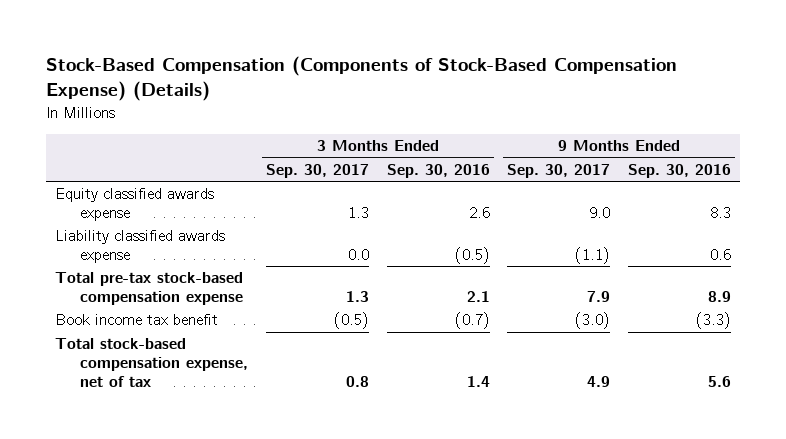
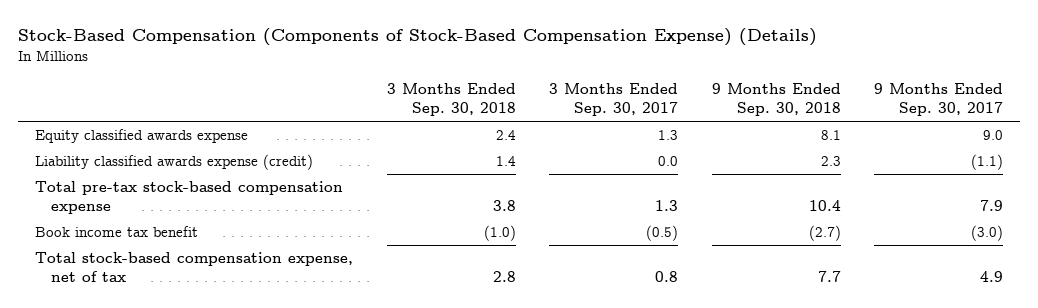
- | 3 Months Ended Sep. 30, 2017 | 3 Months Ended Sep. 30, 2016 | 9 Months Ended Sep. 30, 2017 | 9 Months Ended Sep. 30, 2016
+ | 3 Months Ended Sep. 30, 2018 | 3 Months Ended Sep. 30, 2017 | 9 Months Ended Sep. 30, 2018 | 9 Months Ended Sep. 30, 2017
- Liability classified awards expense | 0.0 | (0.5) | (1.1) | 0.6
+ Liability classified awards expense (credit) | 1.4 | 0.0 | 2.3 | (1.1)

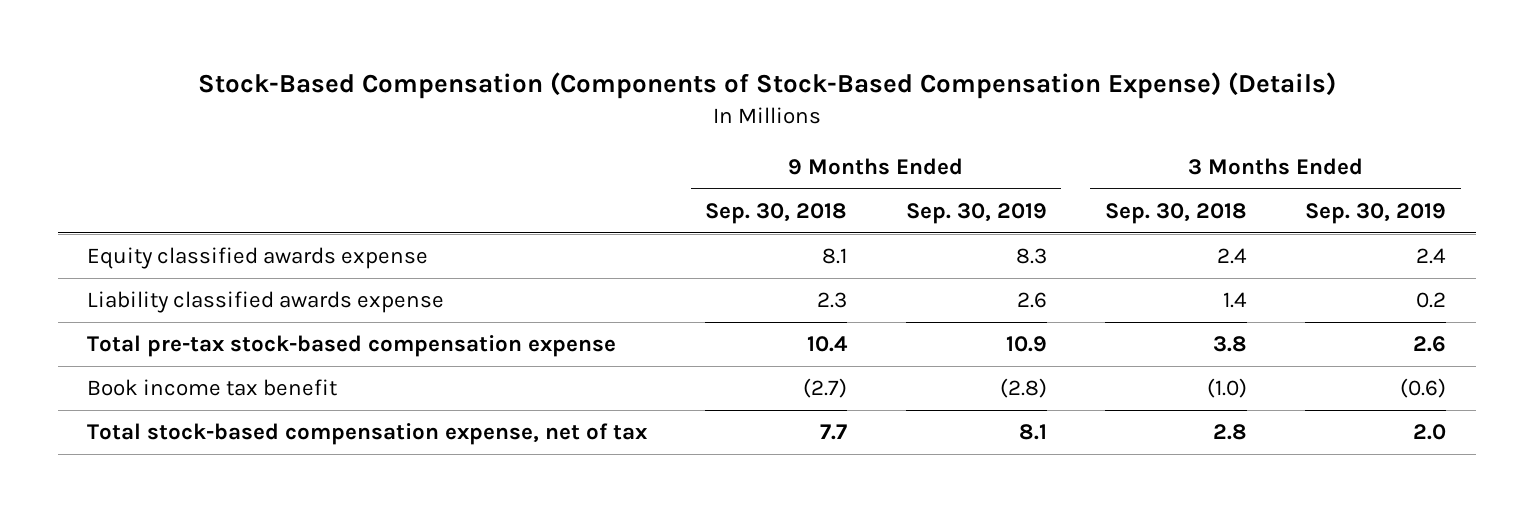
- | 3 Months Ended Sep. 30, 2018 | 3 Months Ended Sep. 30, 2017 | 9 Months Ended Sep. 30, 2018 | 9 Months Ended Sep. 30, 2017
+ | 9 Months Ended Sep. 30, 2018 | 9 Months Ended Sep. 30, 2019 | 3 Months Ended Sep. 30, 2018 | 3 Months Ended Sep. 30, 2019
- Liability classified awards expense (credit) | 1.4 | 0.0 | 2.3 | (1.1)
+ Liability classified awards expense | 2.3 | 2.6 | 1.4 | 0.2

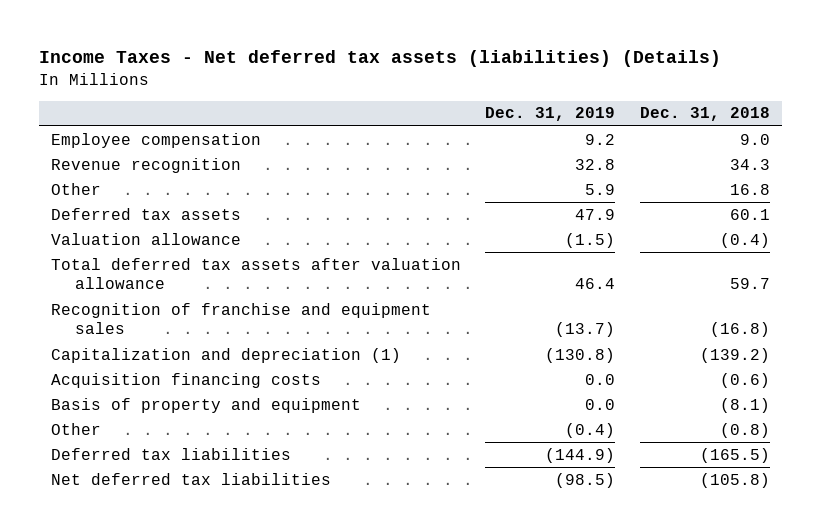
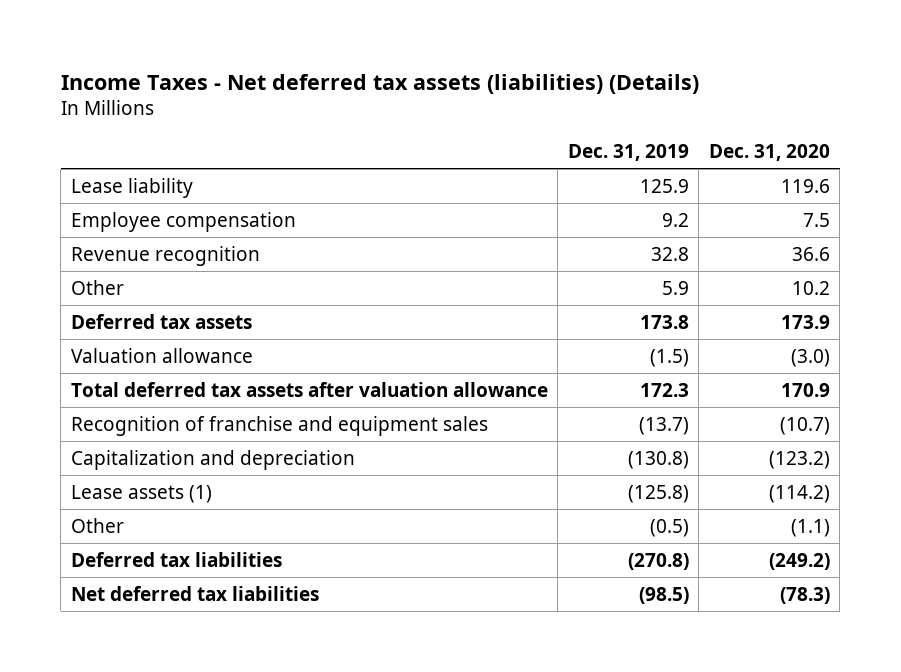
- | Dec. 31, 2019 | Dec. 31, 2018
+ | Dec. 31, 2019 | Dec. 31, 2020
+ Lease liability | 125.9 | 119.6
- Deferred tax assets | 47.9 | 60.1
+ Deferred tax assets | 173.8 | 173.9
- Total deferred tax assets after valuation allowance | 46.4 | 59.7
+ Total deferred tax assets after valuation allowance | 172.3 | 170.9
- Capitalization and depreciation (1) | (130.8) | (139.2)
- Acquisition financing costs | 0.0 | (0.6)
- Basis of property and equipment | 0.0 | (8.1)
- Other | (0.4) | (0.8)
- Deferred tax liabilities | (144.9) | (165.5)
+ Capitalization and depreciation | (130.8) | (123.2)
+ Lease assets (1) | (125.8) | (114.2)
+ Other | (0.5) | (1.1)
+ Deferred tax liabilities | (270.8) | (249.2)

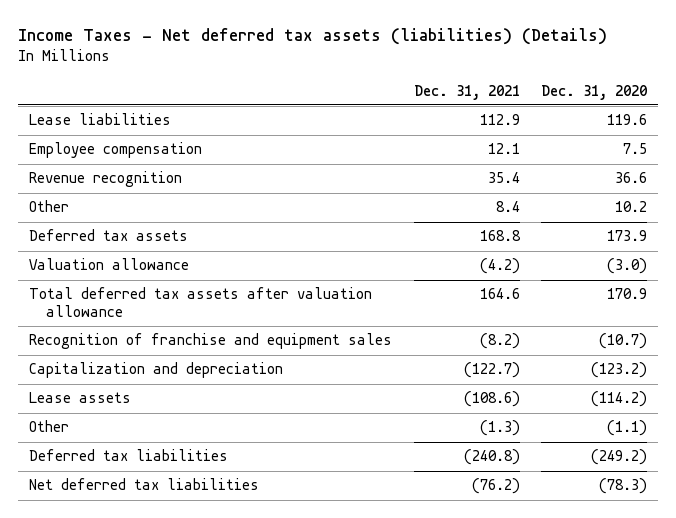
- | Dec. 31, 2019 | Dec. 31, 2020
+ | Dec. 31, 2021 | Dec. 31, 2020
- Lease liability | 125.9 | 119.6
+ Lease liabilities | 112.9 | 119.6
- Lease assets (1) | (125.8) | (114.2)
+ Lease assets | (108.6) | (114.2)

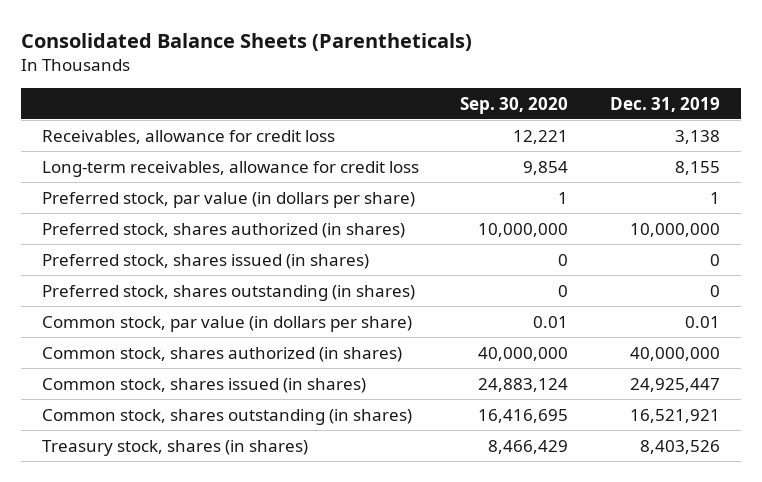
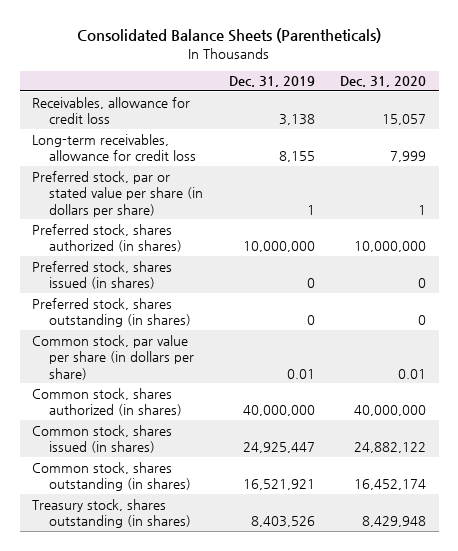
- | Sep. 30, 2020 | Dec. 31, 2019
+ | Dec. 31, 2019 | Dec. 31, 2020
- Preferred stock, par value (in dollars per share) | 1 | 1
+ Preferred stock, par or stated value per share (in dollars per share) | 1 | 1
- Common stock, par value (in dollars per share) | 0.01 | 0.01
+ Common stock, par value per share (in dollars per share) | 0.01 | 0.01
- Treasury stock, shares (in shares) | 8,466,429 | 8,403,526
+ Treasury stock, shares outstanding (in shares) | 8,403,526 | 8,429,948

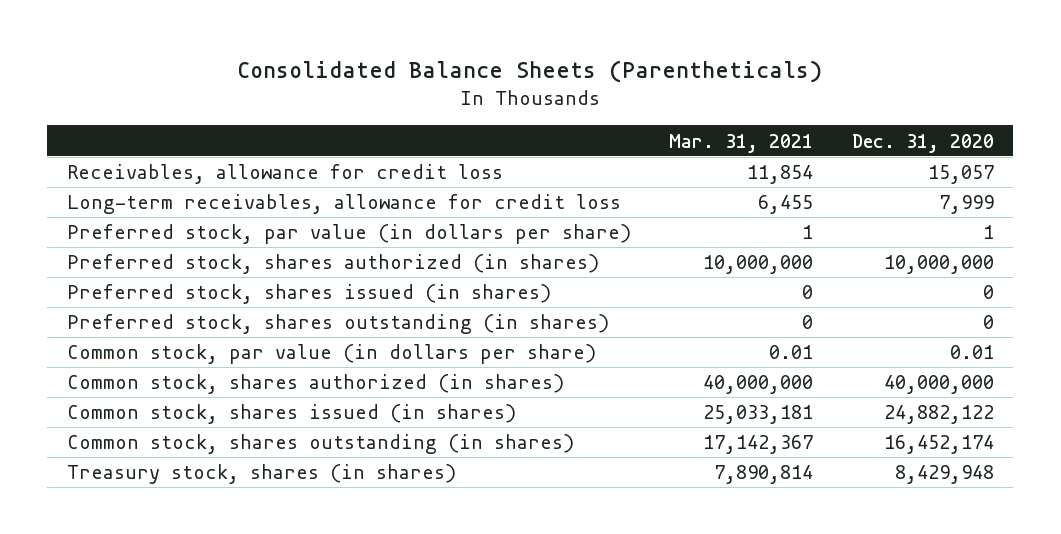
- | Dec. 31, 2019 | Dec. 31, 2020
+ | Mar. 31, 2021 | Dec. 31, 2020
- Preferred stock, par or stated value per share (in dollars per share) | 1 | 1
+ Preferred stock, par value (in dollars per share) | 1 | 1
- Common stock, par value per share (in dollars per share) | 0.01 | 0.01
+ Common stock, par value (in dollars per share) | 0.01 | 0.01
- Treasury stock, shares outstanding (in shares) | 8,403,526 | 8,429,948
+ Treasury stock, shares (in shares) | 7,890,814 | 8,429,948

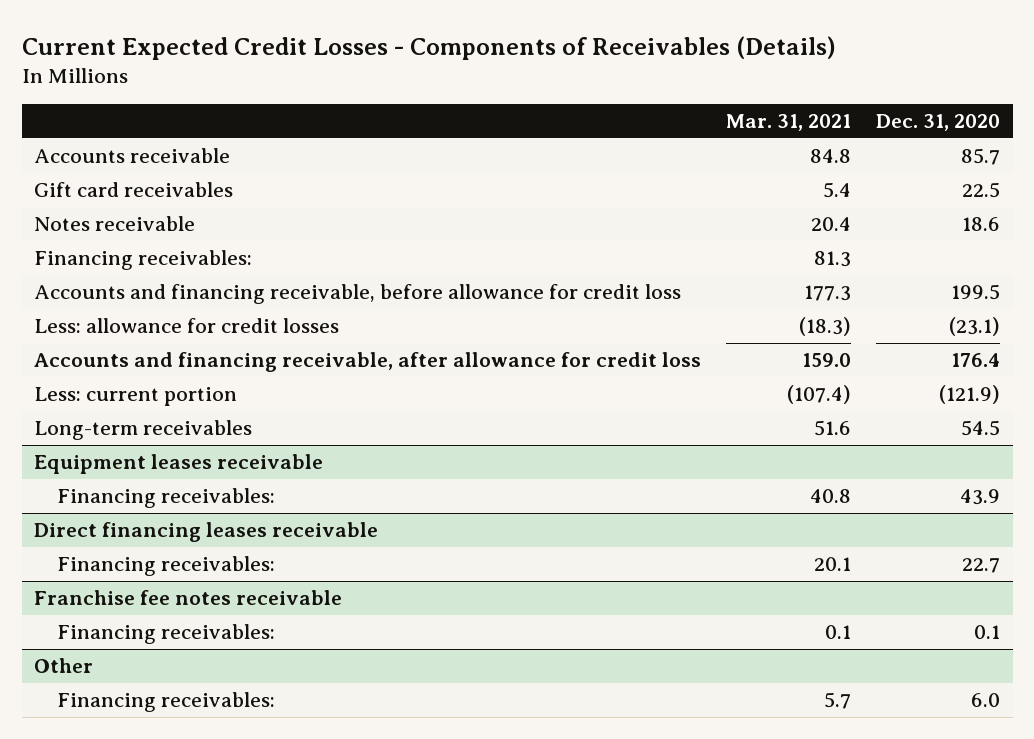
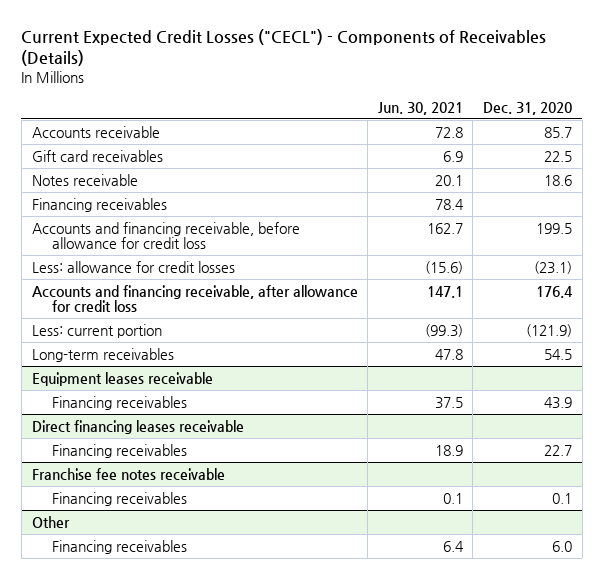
- Current Expected Credit Losses - Components of Receivables (Details)
+ Current Expected Credit Losses ("CECL") - Components of Receivables (Details)
- | Mar. 31, 2021 | Dec. 31, 2020
+ | Jun. 30, 2021 | Dec. 31, 2020
- Financing receivables: | 81.3 |
+ Financing receivables | 78.4 |
@ Equipment leases receivable
- Financing receivables: | 40.8 | 43.9
+ Financing receivables | 37.5 | 43.9
@ Direct financing leases receivable
- Financing receivables: | 20.1 | 22.7
+ Financing receivables | 18.9 | 22.7
@ Franchise fee notes receivable
- Financing receivables: | 0.1 | 0.1
+ Financing receivables | 0.1 | 0.1
@ Other
- Financing receivables: | 5.7 | 6.0
+ Financing receivables | 6.4 | 6.0

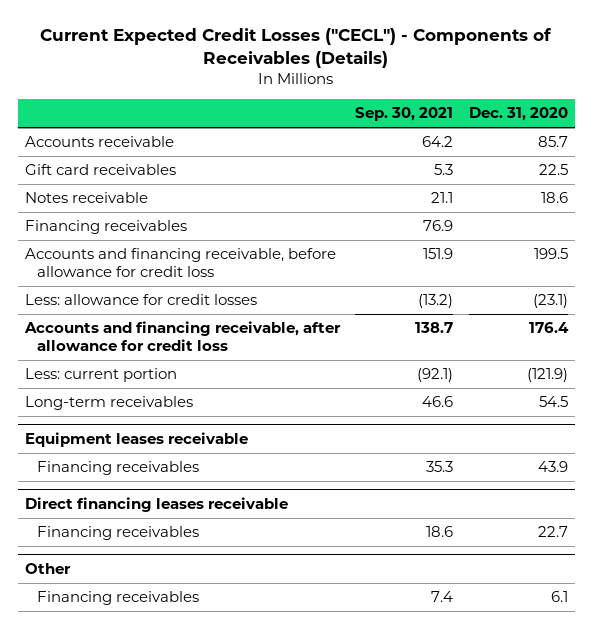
- | Jun. 30, 2021 | Dec. 31, 2020
+ | Sep. 30, 2021 | Dec. 31, 2020
- Franchise fee notes receivable
- Financing receivables | 0.1 | 0.1
@ Other
- Financing receivables | 6.4 | 6.0
+ Financing receivables | 7.4 | 6.1

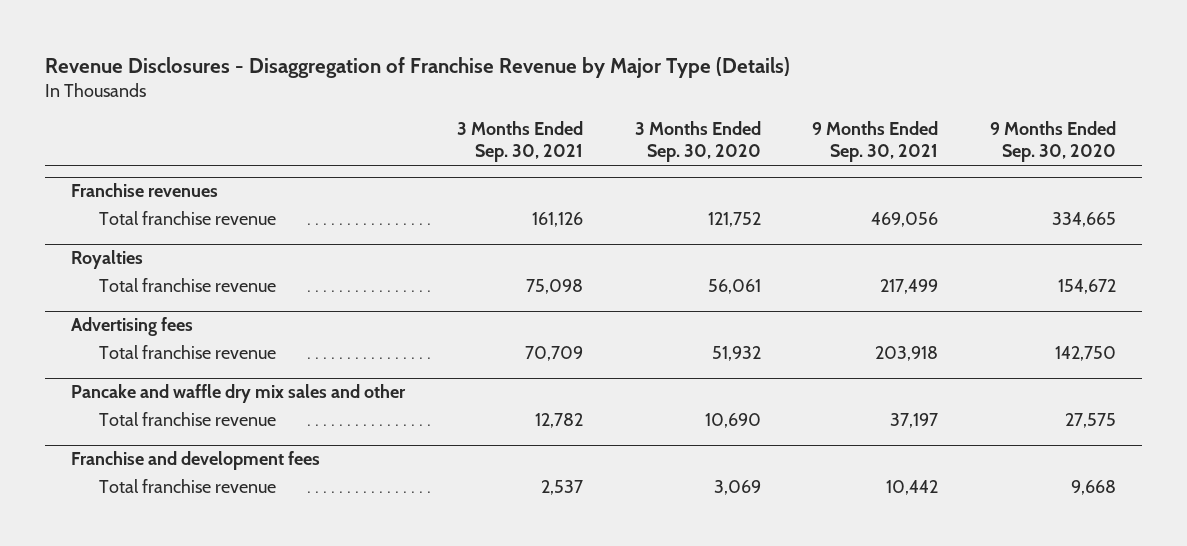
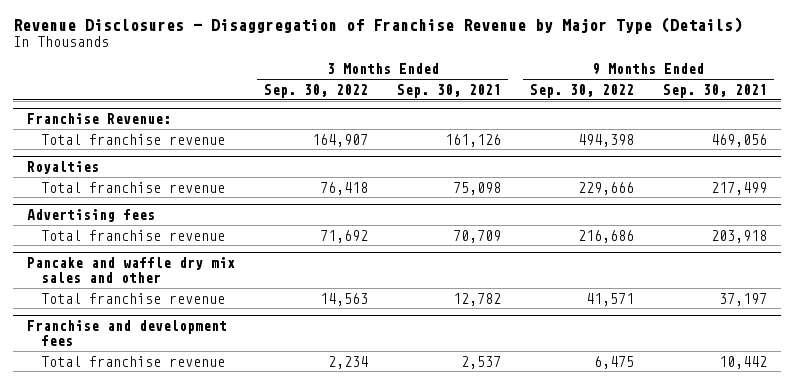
- | 3 Months Ended Sep. 30, 2021 | 3 Months Ended Sep. 30, 2020 | 9 Months Ended Sep. 30, 2021 | 9 Months Ended Sep. 30, 2020
+ | 3 Months Ended Sep. 30, 2022 | 3 Months Ended Sep. 30, 2021 | 9 Months Ended Sep. 30, 2022 | 9 Months Ended Sep. 30, 2021
- Franchise revenues
+ Franchise Revenue:

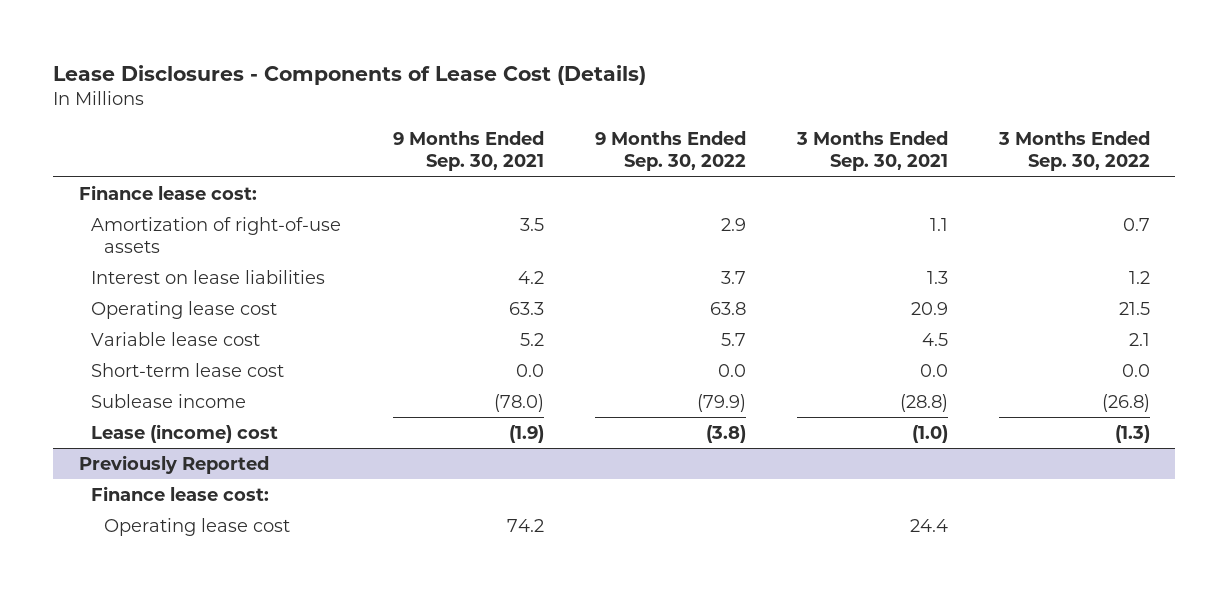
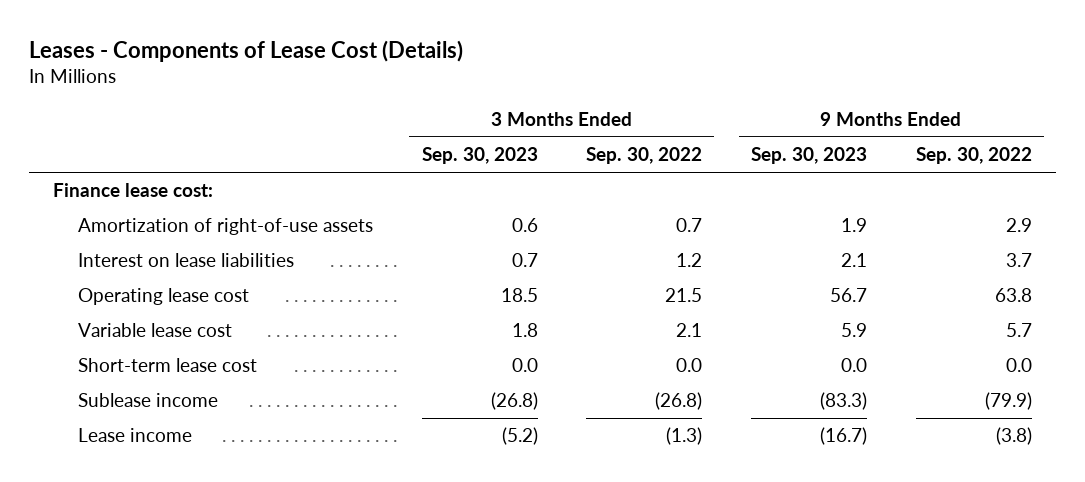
- Lease Disclosures - Components of Lease Cost (Details)
+ Leases - Components of Lease Cost (Details)
- | 9 Months Ended Sep. 30, 2021 | 9 Months Ended Sep. 30, 2022 | 3 Months Ended Sep. 30, 2021 | 3 Months Ended Sep. 30, 2022
+ | 3 Months Ended Sep. 30, 2023 | 3 Months Ended Sep. 30, 2022 | 9 Months Ended Sep. 30, 2023 | 9 Months Ended Sep. 30, 2022
- Lease (income) cost | (1.9) | (3.8) | (1.0) | (1.3)
- Previously Reported
- Finance lease cost:
- Operating lease cost | 74.2 | | 24.4 |
+ Lease income | (5.2) | (1.3) | (16.7) | (3.8)

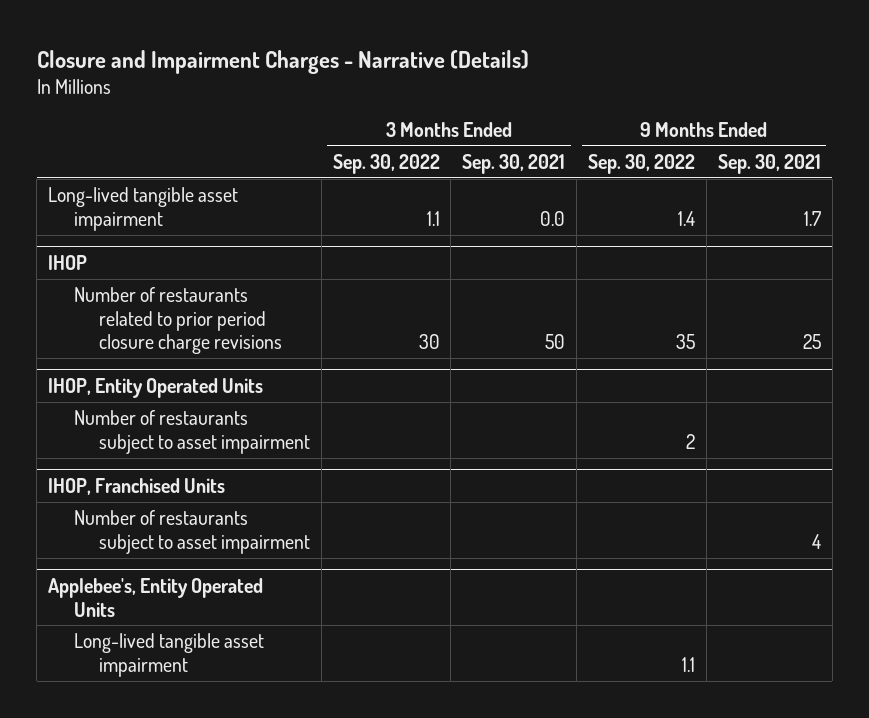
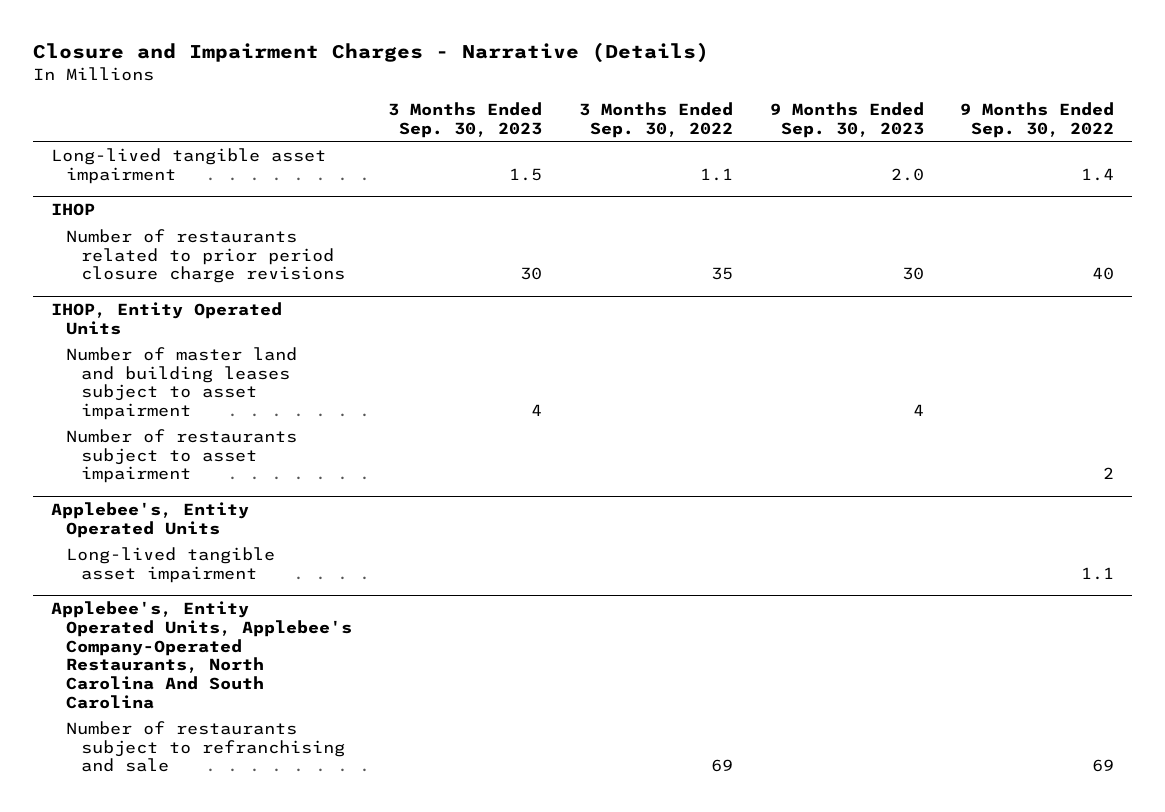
- | 3 Months Ended Sep. 30, 2022 | 3 Months Ended Sep. 30, 2021 | 9 Months Ended Sep. 30, 2022 | 9 Months Ended Sep. 30, 2021
+ | 3 Months Ended Sep. 30, 2023 | 3 Months Ended Sep. 30, 2022 | 9 Months Ended Sep. 30, 2023 | 9 Months Ended Sep. 30, 2022
@ IHOP
- Number of restaurants related to prior period closure charge revisions | 30 | 50 | 35 | 25
+ Number of restaurants related to prior period closure charge revisions | 30 | 35 | 30 | 40
@ IHOP, Entity Operated Units
+ Number of master land and building leases subject to asset impairment | 4 | | 4 |
- IHOP, Franchised Units
- Number of restaurants subject to asset impairment | | | | 4
+ Applebee's, Entity Operated Units, Applebee's Company-Operated Restaurants, North Carolina And South Carolina
+ Number of restaurants subject to refranchising and sale | | 69 | | 69

